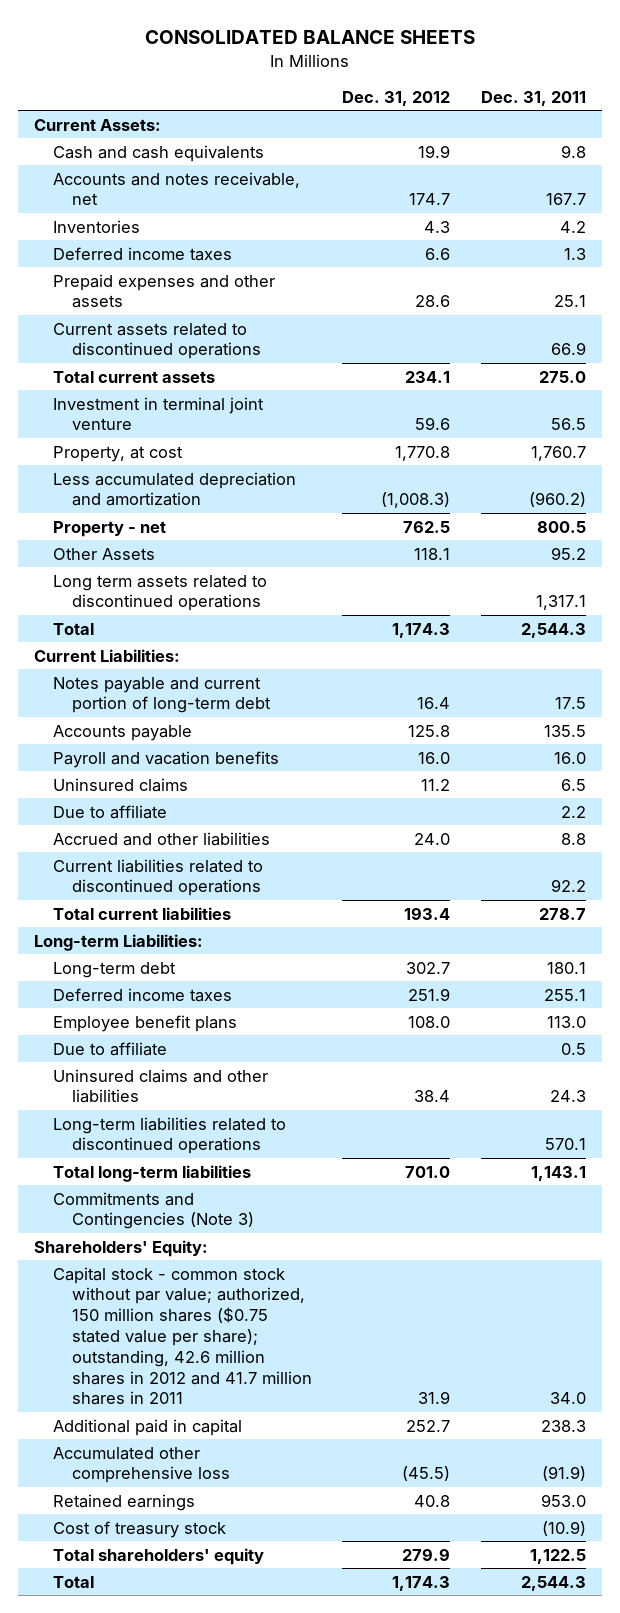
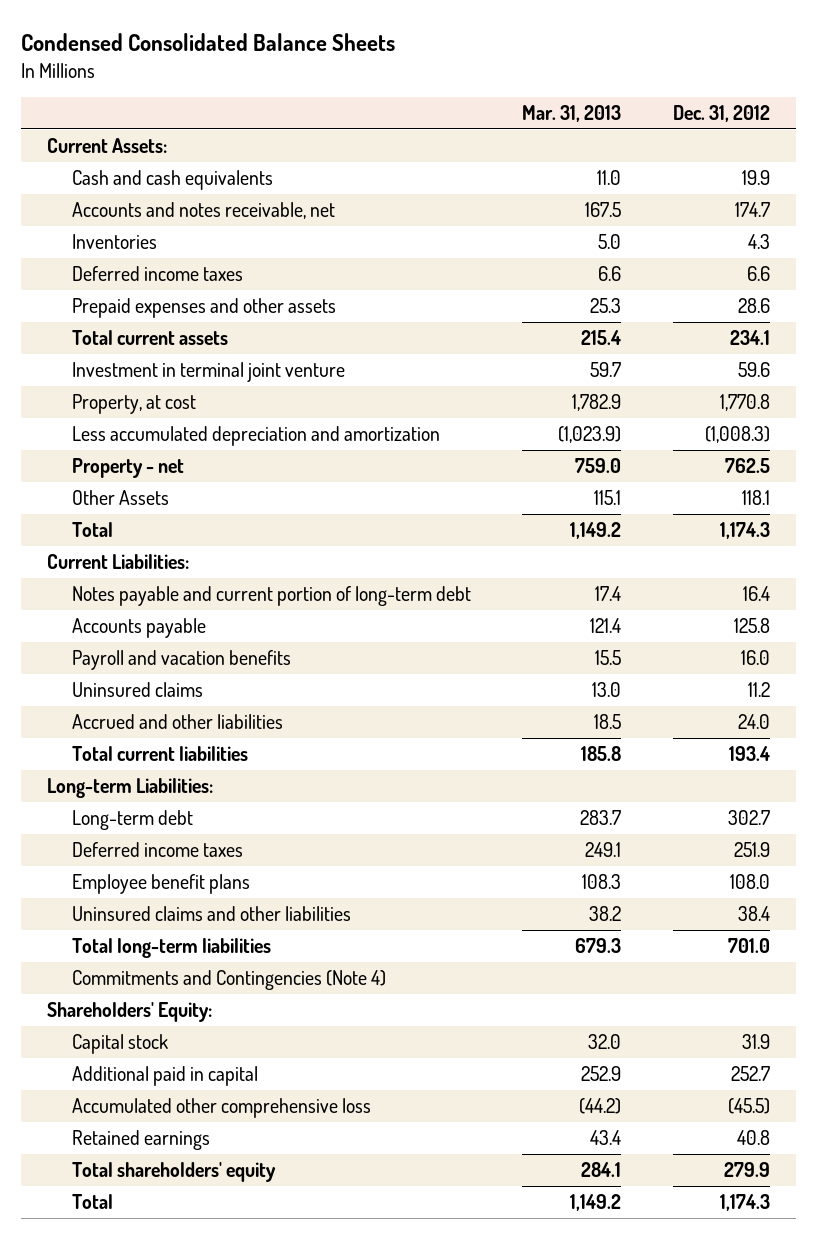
- CONSOLIDATED BALANCE SHEETS
+ Condensed Consolidated Balance Sheets
- | Dec. 31, 2012 | Dec. 31, 2011
+ | Mar. 31, 2013 | Dec. 31, 2012
- Current assets related to discontinued operations | | 66.9
- Long term assets related to discontinued operations | | 1,317.1
- Due to affiliate | | 2.2
- Current liabilities related to discontinued operations | | 92.2
- Due to affiliate | | 0.5
- Long-term liabilities related to discontinued operations | | 570.1
- Commitments and Contingencies (Note 3)
+ Commitments and Contingencies (Note 4)
- Capital stock - common stock without par value; authorized, 150 million shares ($0.75 stated value per share); outstanding, 42.6 million shares in 2012 and 41.7 million shares in 2011 | 31.9 | 34.0
+ Capital stock | 32.0 | 31.9
- Cost of treasury stock | | (10.9)

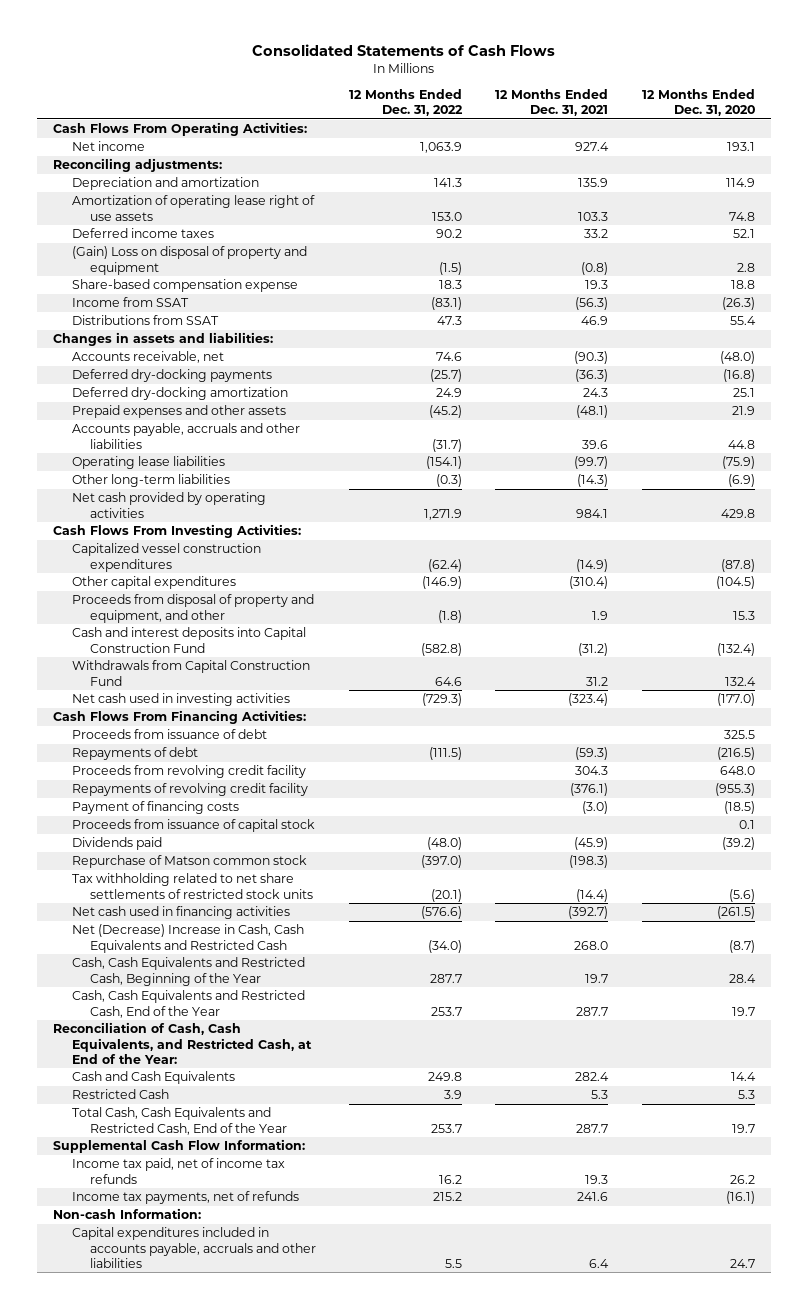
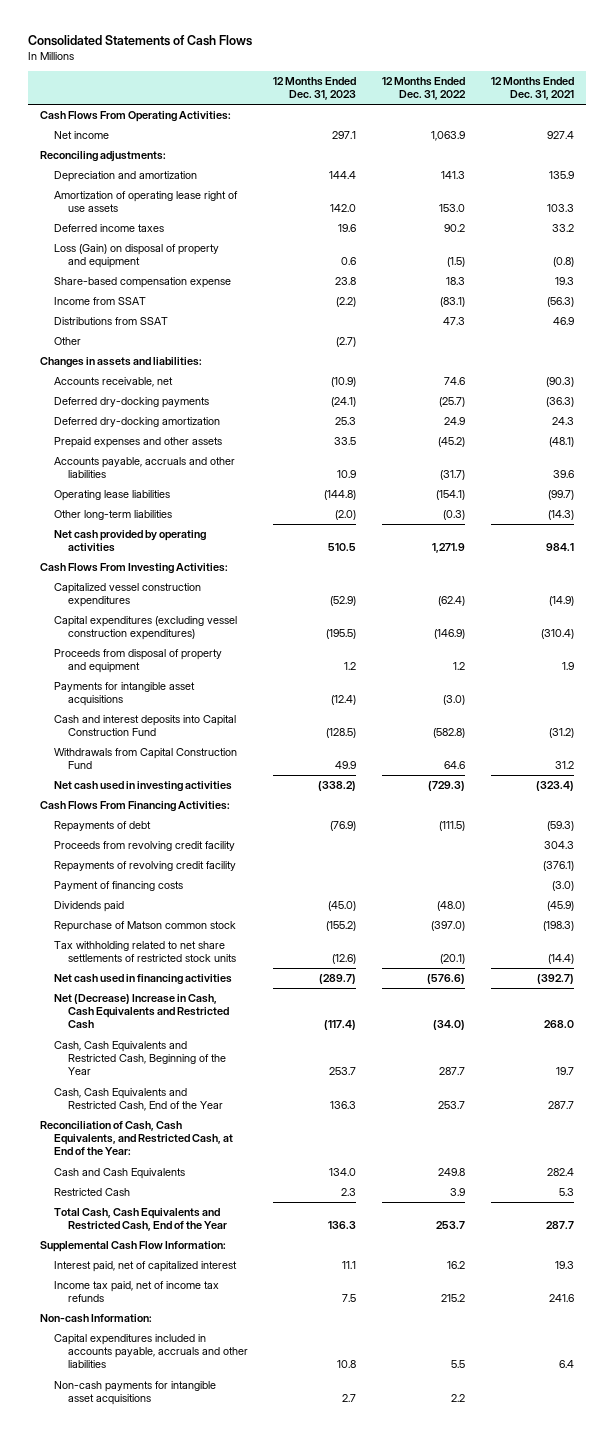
- | 12 Months Ended Dec. 31, 2022 | 12 Months Ended Dec. 31, 2021 | 12 Months Ended Dec. 31, 2020
+ | 12 Months Ended Dec. 31, 2023 | 12 Months Ended Dec. 31, 2022 | 12 Months Ended Dec. 31, 2021
- (Gain) Loss on disposal of property and equipment | (1.5) | (0.8) | 2.8
+ Loss (Gain) on disposal of property and equipment | 0.6 | (1.5) | (0.8)
+ Other | (2.7) | |
- Other capital expenditures | (146.9) | (310.4) | (104.5)
- Proceeds from disposal of property and equipment, and other | (1.8) | 1.9 | 15.3
+ Capital expenditures (excluding vessel construction expenditures) | (195.5) | (146.9) | (310.4)
+ Proceeds from disposal of property and equipment | 1.2 | 1.2 | 1.9
+ Payments for intangible asset acquisitions | (12.4) | (3.0) |
- Proceeds from issuance of debt | | | 325.5
- Proceeds from issuance of capital stock | | | 0.1
- Income tax paid, net of income tax refunds | 16.2 | 19.3 | 26.2
- Income tax payments, net of refunds | 215.2 | 241.6 | (16.1)
+ Interest paid, net of capitalized interest | 11.1 | 16.2 | 19.3
+ Income tax paid, net of income tax refunds | 7.5 | 215.2 | 241.6
+ Non-cash payments for intangible asset acquisitions | 2.7 | 2.2 |

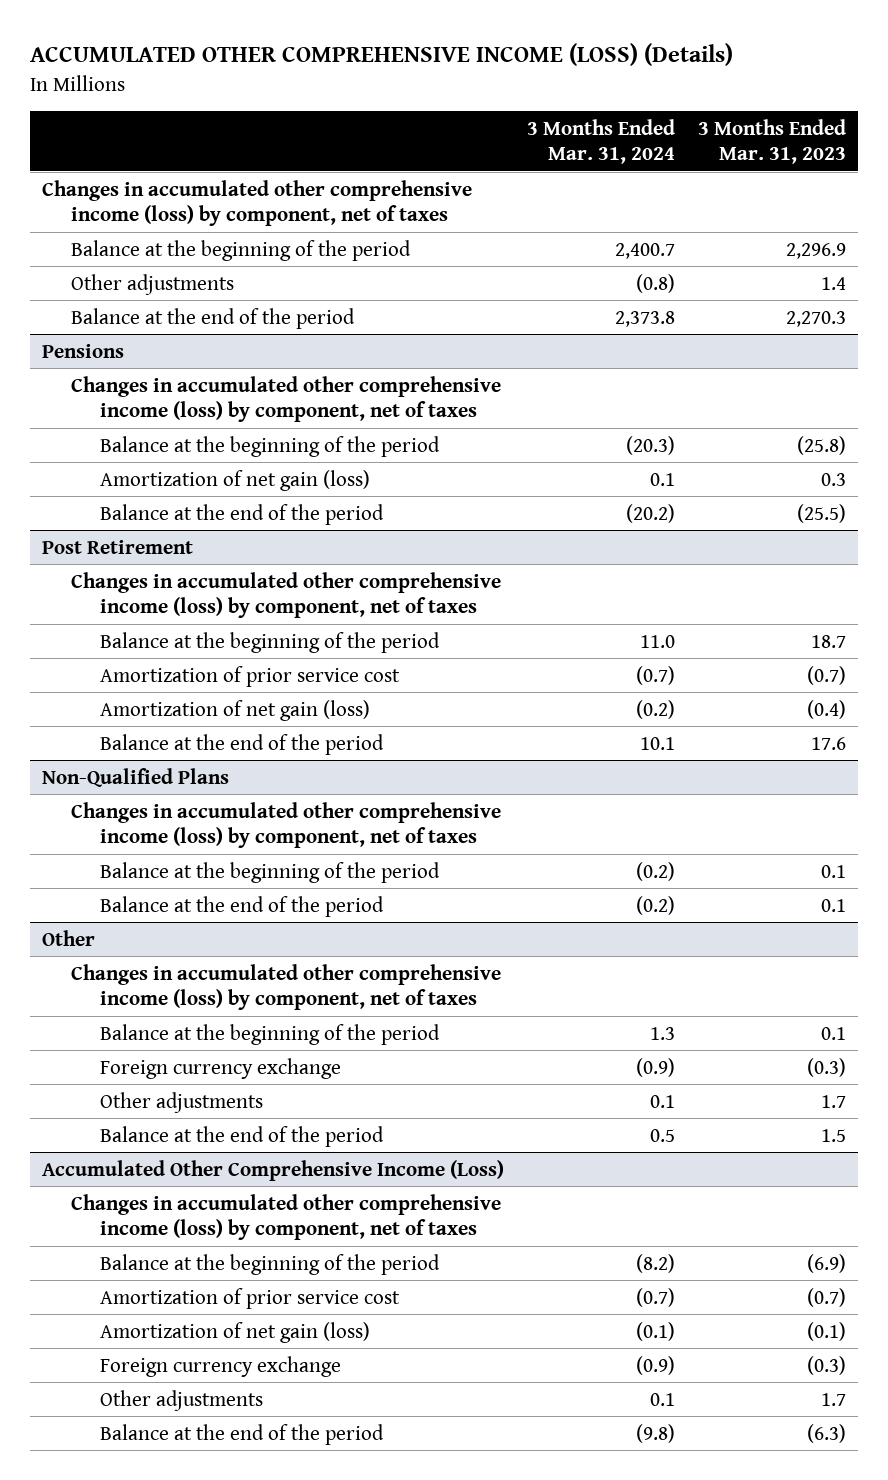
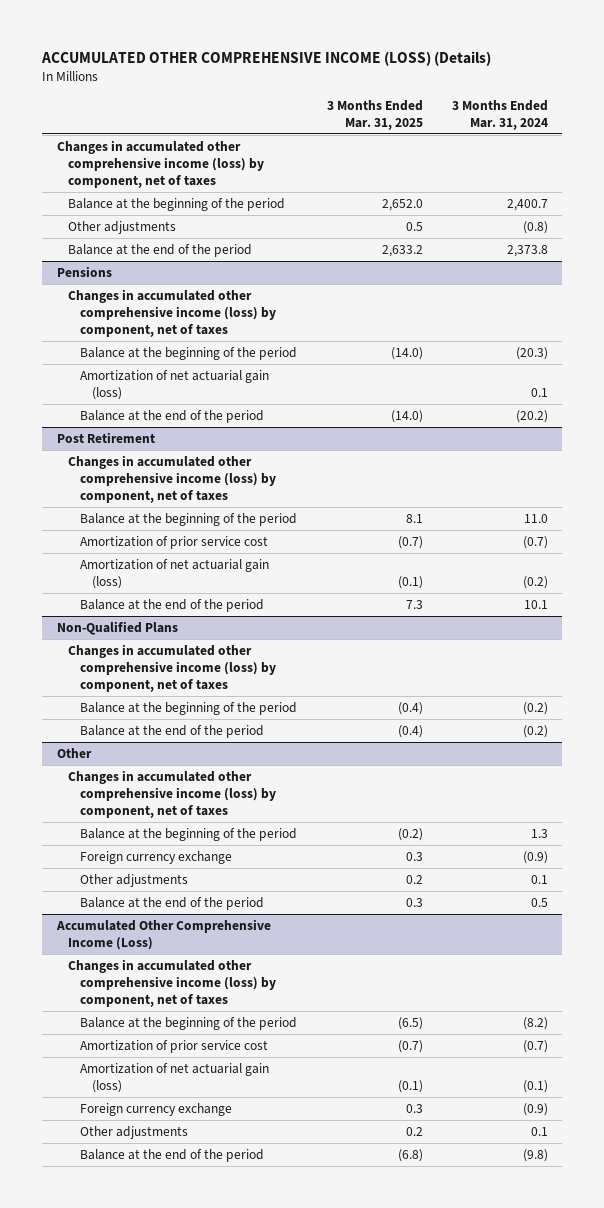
- | 3 Months Ended Mar. 31, 2024 | 3 Months Ended Mar. 31, 2023
+ | 3 Months Ended Mar. 31, 2025 | 3 Months Ended Mar. 31, 2024
@ Pensions
- Amortization of net gain (loss) | 0.1 | 0.3
+ Amortization of net actuarial gain (loss) | | 0.1
@ Post Retirement
- Amortization of net gain (loss) | (0.2) | (0.4)
+ Amortization of net actuarial gain (loss) | (0.1) | (0.2)
@ Accumulated Other Comprehensive Income (Loss)
- Amortization of net gain (loss) | (0.1) | (0.1)
+ Amortization of net actuarial gain (loss) | (0.1) | (0.1)

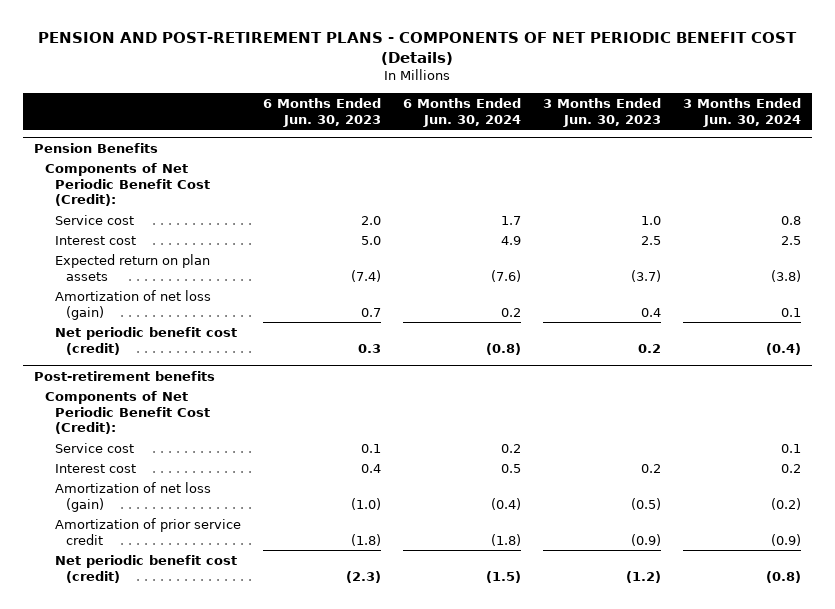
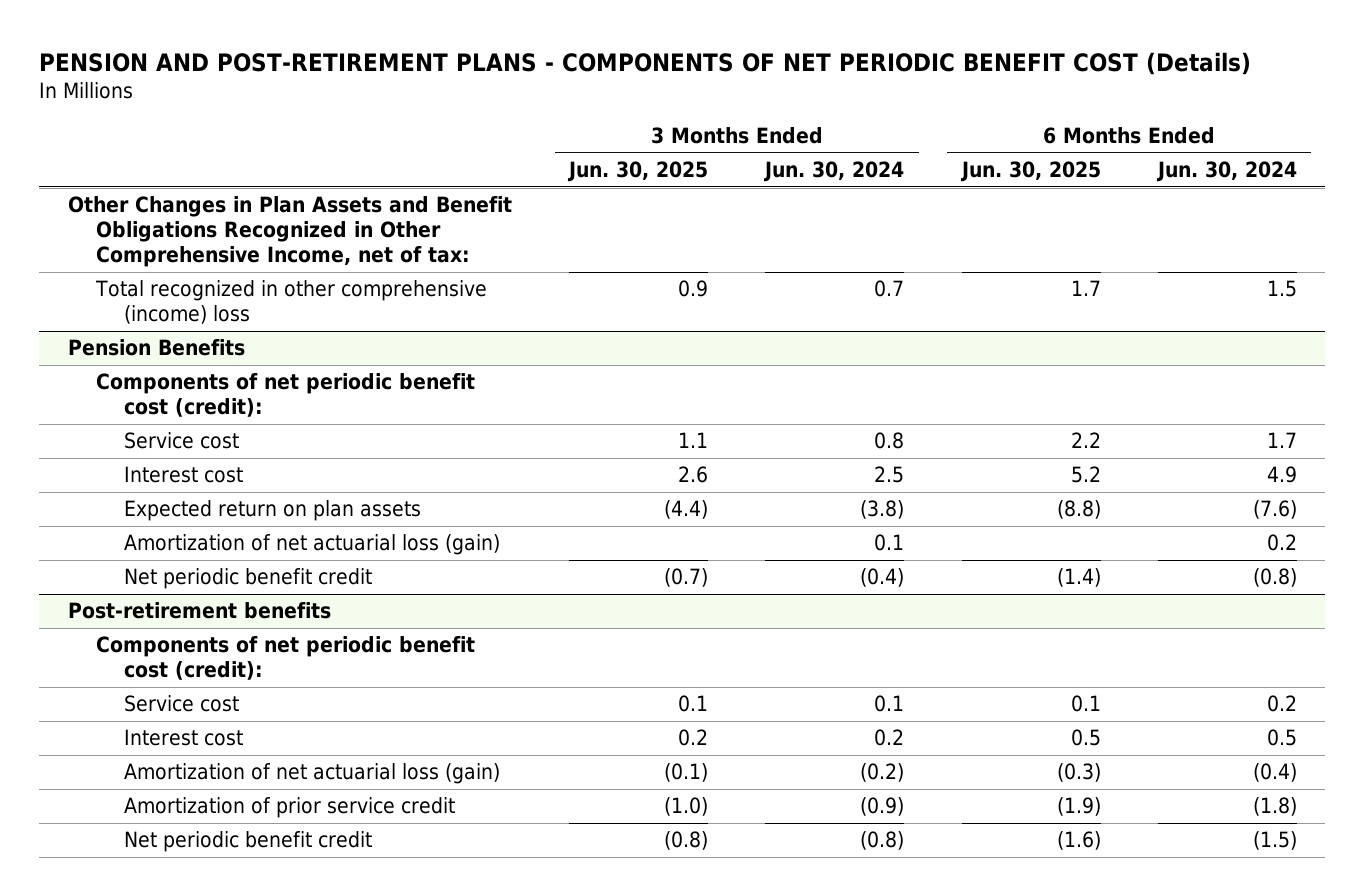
- | 6 Months Ended Jun. 30, 2023 | 6 Months Ended Jun. 30, 2024 | 3 Months Ended Jun. 30, 2023 | 3 Months Ended Jun. 30, 2024
+ | 3 Months Ended Jun. 30, 2025 | 3 Months Ended Jun. 30, 2024 | 6 Months Ended Jun. 30, 2025 | 6 Months Ended Jun. 30, 2024
+ Other Changes in Plan Assets and Benefit Obligations Recognized in Other Comprehensive Income, net of tax:
+ Total recognized in other comprehensive (income) loss | 0.9 | 0.7 | 1.7 | 1.5
@ Pension Benefits
- Components of Net Periodic Benefit Cost (Credit):
+ Components of net periodic benefit cost (credit):
- Amortization of net loss (gain) | 0.7 | 0.2 | 0.4 | 0.1
- Net periodic benefit cost (credit) | 0.3 | (0.8) | 0.2 | (0.4)
+ Amortization of net actuarial loss (gain) | | 0.1 | | 0.2
+ Net periodic benefit credit | (0.7) | (0.4) | (1.4) | (0.8)
@ Post-retirement benefits
- Components of Net Periodic Benefit Cost (Credit):
+ Components of net periodic benefit cost (credit):
- Amortization of net loss (gain) | (1.0) | (0.4) | (0.5) | (0.2)
+ Amortization of net actuarial loss (gain) | (0.1) | (0.2) | (0.3) | (0.4)
- Net periodic benefit cost (credit) | (2.3) | (1.5) | (1.2) | (0.8)
+ Net periodic benefit credit | (0.8) | (0.8) | (1.6) | (1.5)

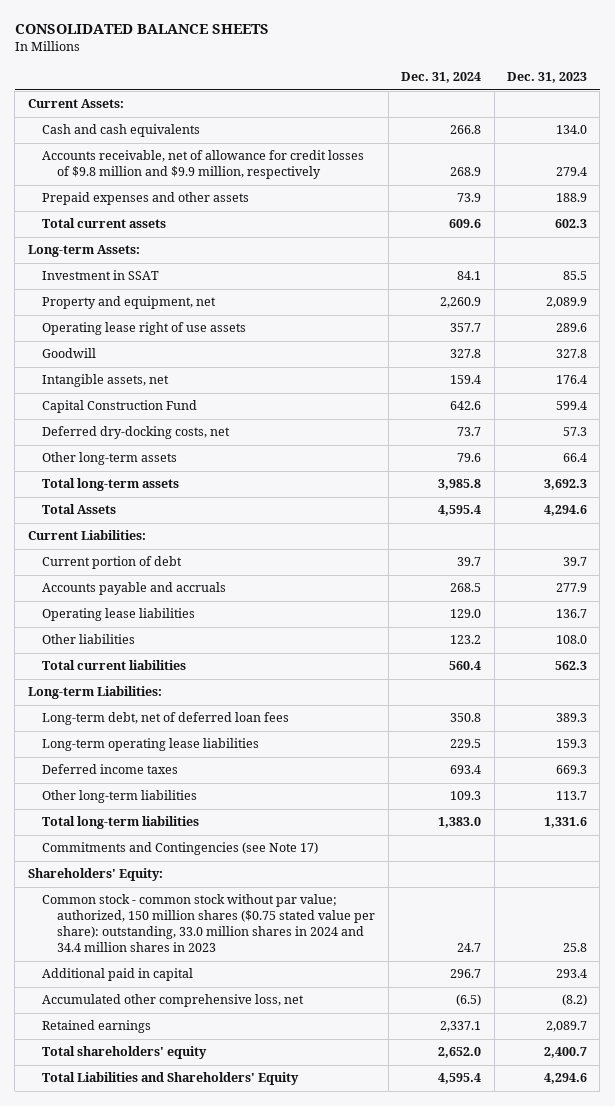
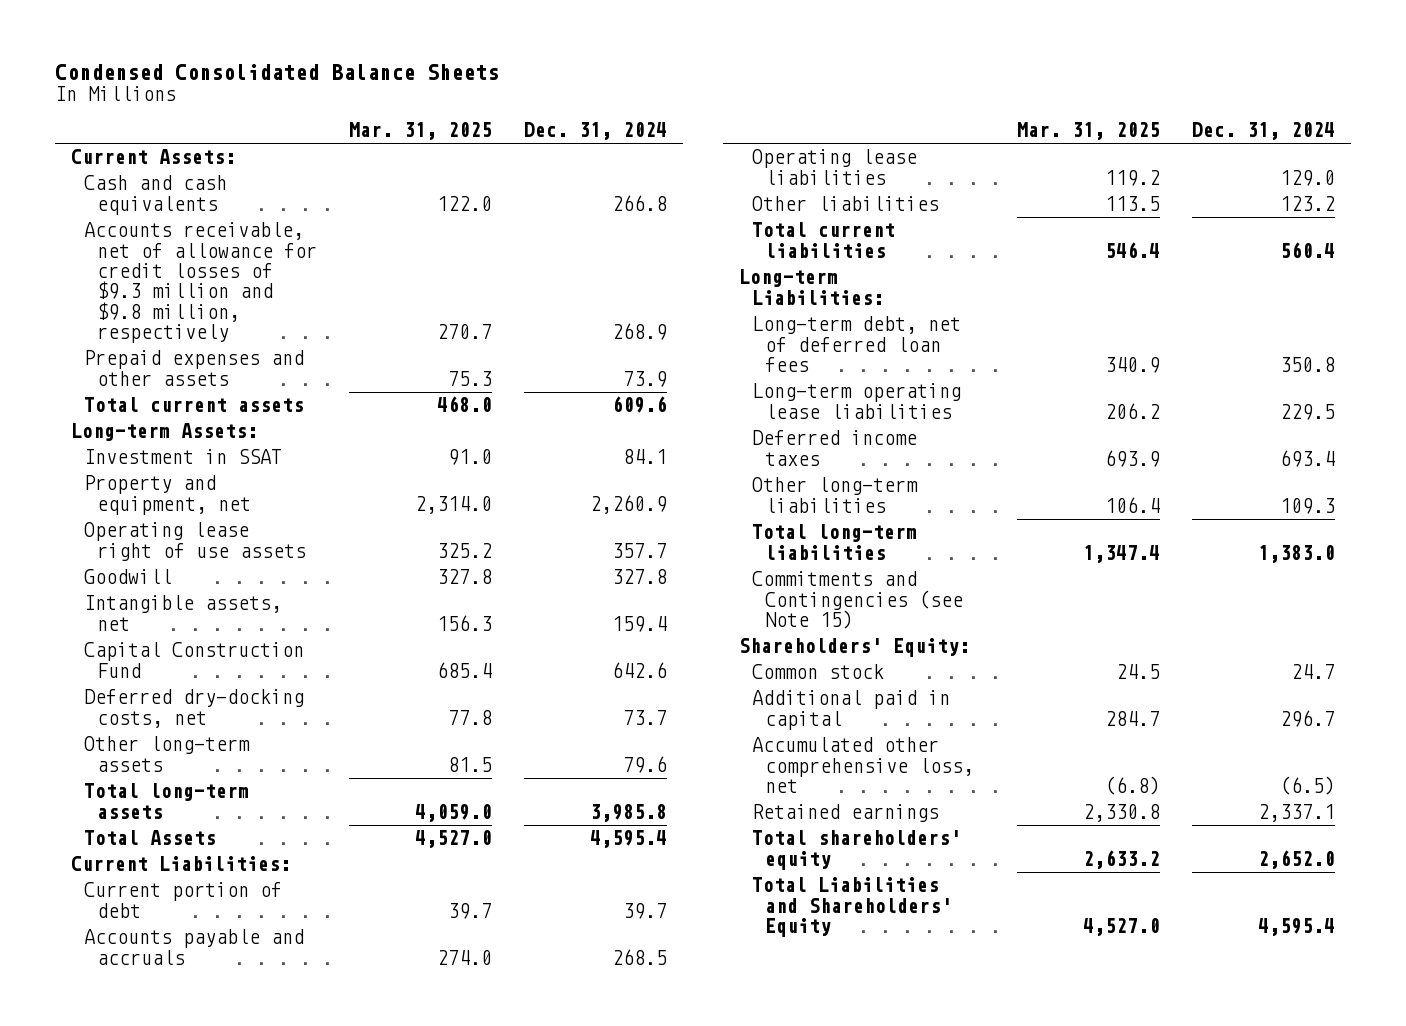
- CONSOLIDATED BALANCE SHEETS
+ Condensed Consolidated Balance Sheets
- | Dec. 31, 2024 | Dec. 31, 2023
+ | Mar. 31, 2025 | Dec. 31, 2024
- Accounts receivable, net of allowance for credit losses of $9.8 million and $9.9 million, respectively | 268.9 | 279.4
+ Accounts receivable, net of allowance for credit losses of $9.3 million and $9.8 million, respectively | 270.7 | 268.9
- Commitments and Contingencies (see Note 17)
+ Commitments and Contingencies (see Note 15)
- Common stock - common stock without par value; authorized, 150 million shares ($0.75 stated value per share): outstanding, 33.0 million shares in 2024 and 34.4 million shares in 2023 | 24.7 | 25.8
+ Common stock | 24.5 | 24.7

